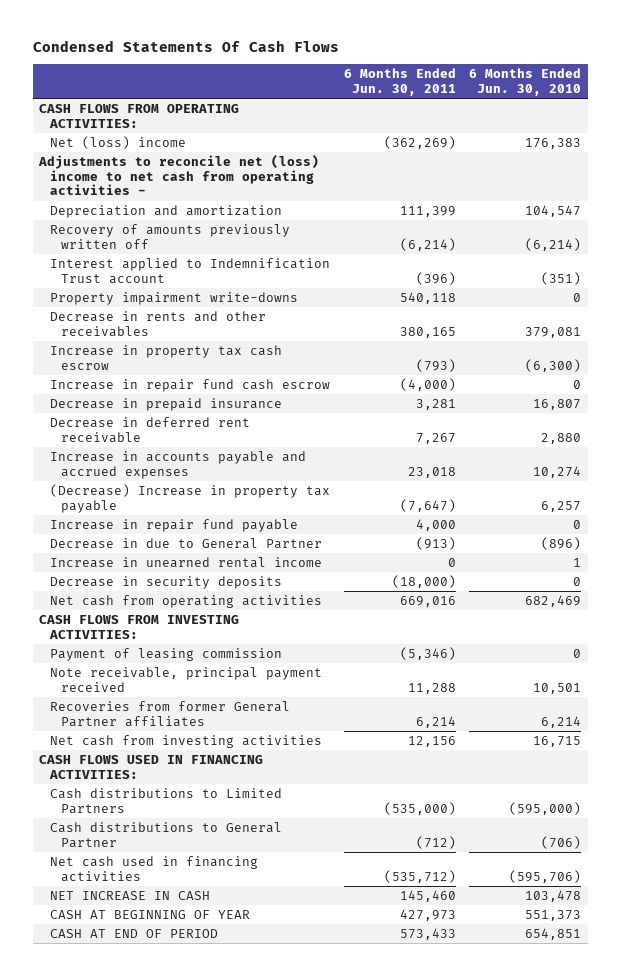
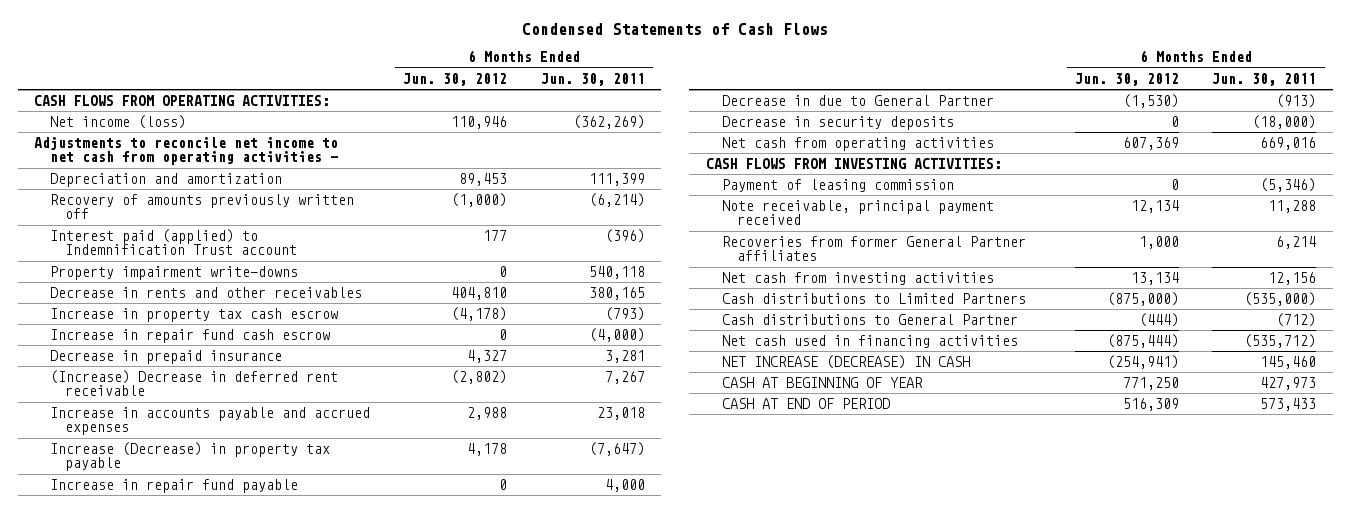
- Condensed Statements Of Cash Flows
+ Condensed Statements of Cash Flows
- | 6 Months Ended Jun. 30, 2011 | 6 Months Ended Jun. 30, 2010
+ | 6 Months Ended Jun. 30, 2012 | 6 Months Ended Jun. 30, 2011
- Net (loss) income | (362,269) | 176,383
- Adjustments to reconcile net (loss) income to net cash from operating activities -
+ Net income (loss) | 110,946 | (362,269)
+ Adjustments to reconcile net income to net cash from operating activities -
- Interest applied to Indemnification Trust account | (396) | (351)
+ Interest paid (applied) to Indemnification Trust account | 177 | (396)
- Decrease in deferred rent receivable | 7,267 | 2,880
+ (Increase) Decrease in deferred rent receivable | (2,802) | 7,267
- (Decrease) Increase in property tax payable | (7,647) | 6,257
+ Increase (Decrease) in property tax payable | 4,178 | (7,647)
- Increase in unearned rental income | 0 | 1
- CASH FLOWS USED IN FINANCING ACTIVITIES:
- NET INCREASE IN CASH | 145,460 | 103,478
+ NET INCREASE (DECREASE) IN CASH | (254,941) | 145,460

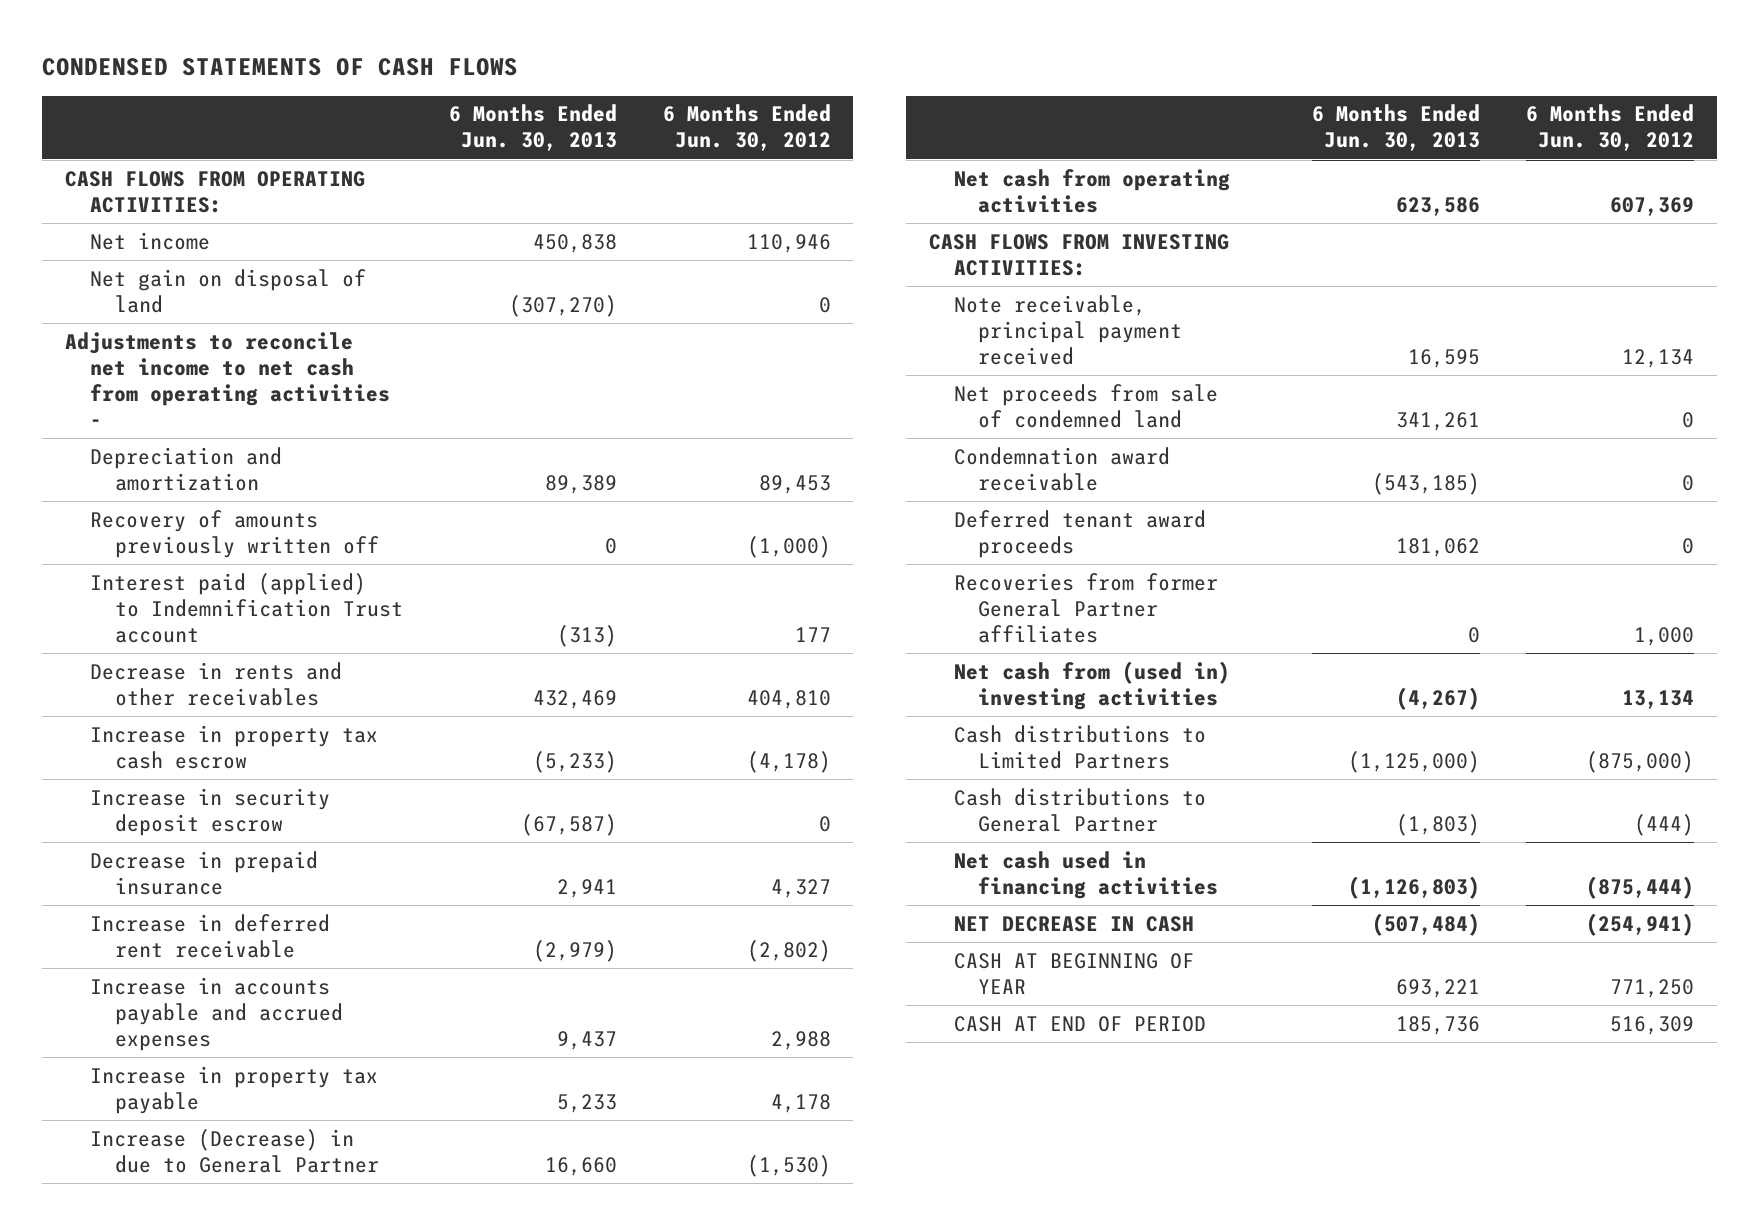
- Condensed Statements of Cash Flows
+ CONDENSED STATEMENTS OF CASH FLOWS
- | 6 Months Ended Jun. 30, 2012 | 6 Months Ended Jun. 30, 2011
+ | 6 Months Ended Jun. 30, 2013 | 6 Months Ended Jun. 30, 2012
- Net income (loss) | 110,946 | (362,269)
+ Net income | 450,838 | 110,946
+ Net gain on disposal of land | (307,270) | 0
- Property impairment write-downs | 0 | 540,118
- Increase in repair fund cash escrow | 0 | (4,000)
+ Increase in security deposit escrow | (67,587) | 0
- (Increase) Decrease in deferred rent receivable | (2,802) | 7,267
+ Increase in deferred rent receivable | (2,979) | (2,802)
- Increase (Decrease) in property tax payable | 4,178 | (7,647)
- Increase in repair fund payable | 0 | 4,000
- Decrease in due to General Partner | (1,530) | (913)
- Decrease in security deposits | 0 | (18,000)
+ Increase in property tax payable | 5,233 | 4,178
+ Increase (Decrease) in due to General Partner | 16,660 | (1,530)
- Payment of leasing commission | 0 | (5,346)
+ Net proceeds from sale of condemned land | 341,261 | 0
+ Condemnation award receivable | (543,185) | 0
+ Deferred tenant award proceeds | 181,062 | 0
- Net cash from investing activities | 13,134 | 12,156
+ Net cash from (used in) investing activities | (4,267) | 13,134
- NET INCREASE (DECREASE) IN CASH | (254,941) | 145,460
+ NET DECREASE IN CASH | (507,484) | (254,941)

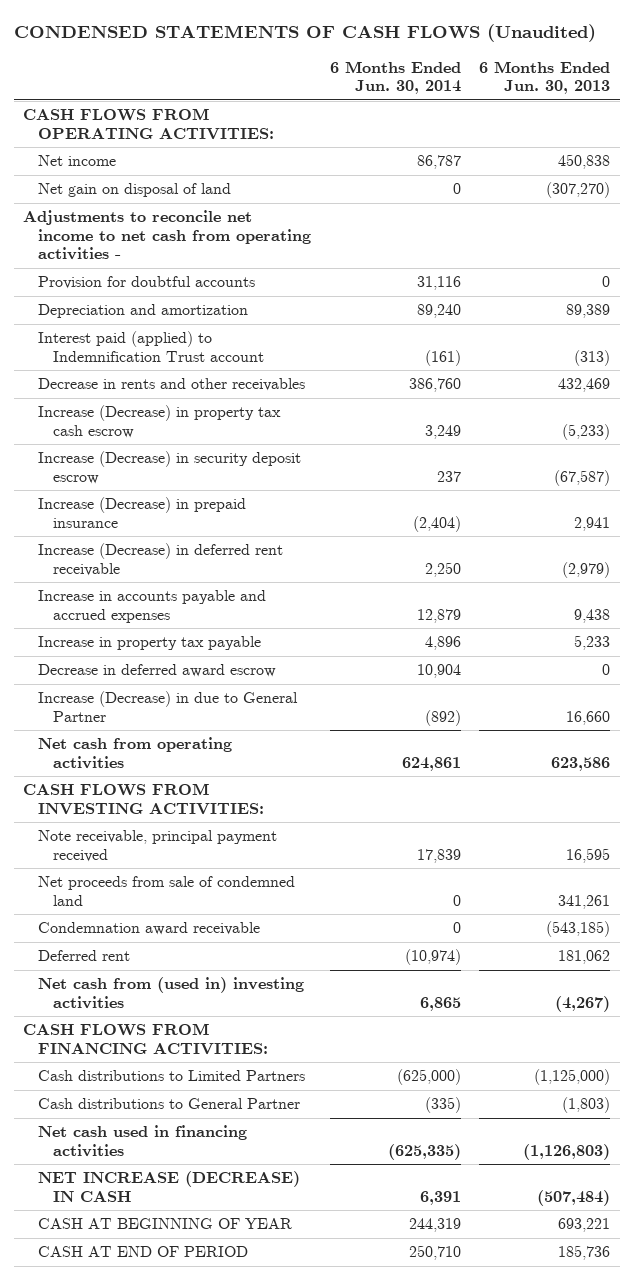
- CONDENSED STATEMENTS OF CASH FLOWS
+ CONDENSED STATEMENTS OF CASH FLOWS (Unaudited)
- | 6 Months Ended Jun. 30, 2013 | 6 Months Ended Jun. 30, 2012
+ | 6 Months Ended Jun. 30, 2014 | 6 Months Ended Jun. 30, 2013
+ Provision for doubtful accounts | 31,116 | 0
- Recovery of amounts previously written off | 0 | (1,000)
- Increase in property tax cash escrow | (5,233) | (4,178)
- Increase in security deposit escrow | (67,587) | 0
- Decrease in prepaid insurance | 2,941 | 4,327
- Increase in deferred rent receivable | (2,979) | (2,802)
- Increase in accounts payable and accrued expenses | 9,437 | 2,988
+ Increase (Decrease) in property tax cash escrow | 3,249 | (5,233)
+ Increase (Decrease) in security deposit escrow | 237 | (67,587)
+ Increase (Decrease) in prepaid insurance | (2,404) | 2,941
+ Increase (Decrease) in deferred rent receivable | 2,250 | (2,979)
+ Increase in accounts payable and accrued expenses | 12,879 | 9,438
+ Decrease in deferred award escrow | 10,904 | 0
- Deferred tenant award proceeds | 181,062 | 0
- Recoveries from former General Partner affiliates | 0 | 1,000
+ Deferred rent | (10,974) | 181,062
+ CASH FLOWS FROM FINANCING ACTIVITIES:
- NET DECREASE IN CASH | (507,484) | (254,941)
+ NET INCREASE (DECREASE) IN CASH | 6,391 | (507,484)

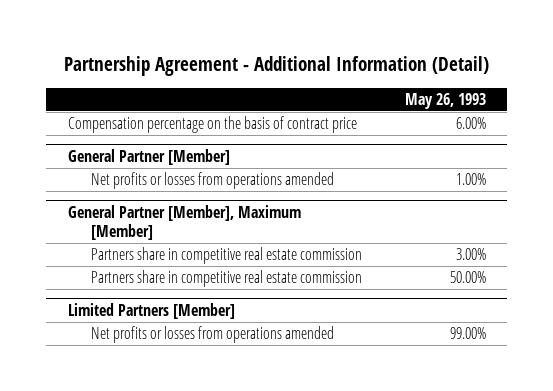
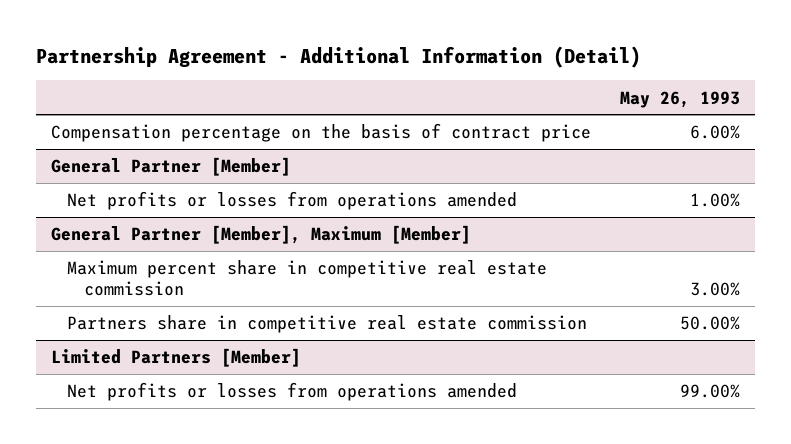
@ General Partner [Member], Maximum [Member]
- Partners share in competitive real estate commission | 3.00%
+ Maximum percent share in competitive real estate commission | 3.00%

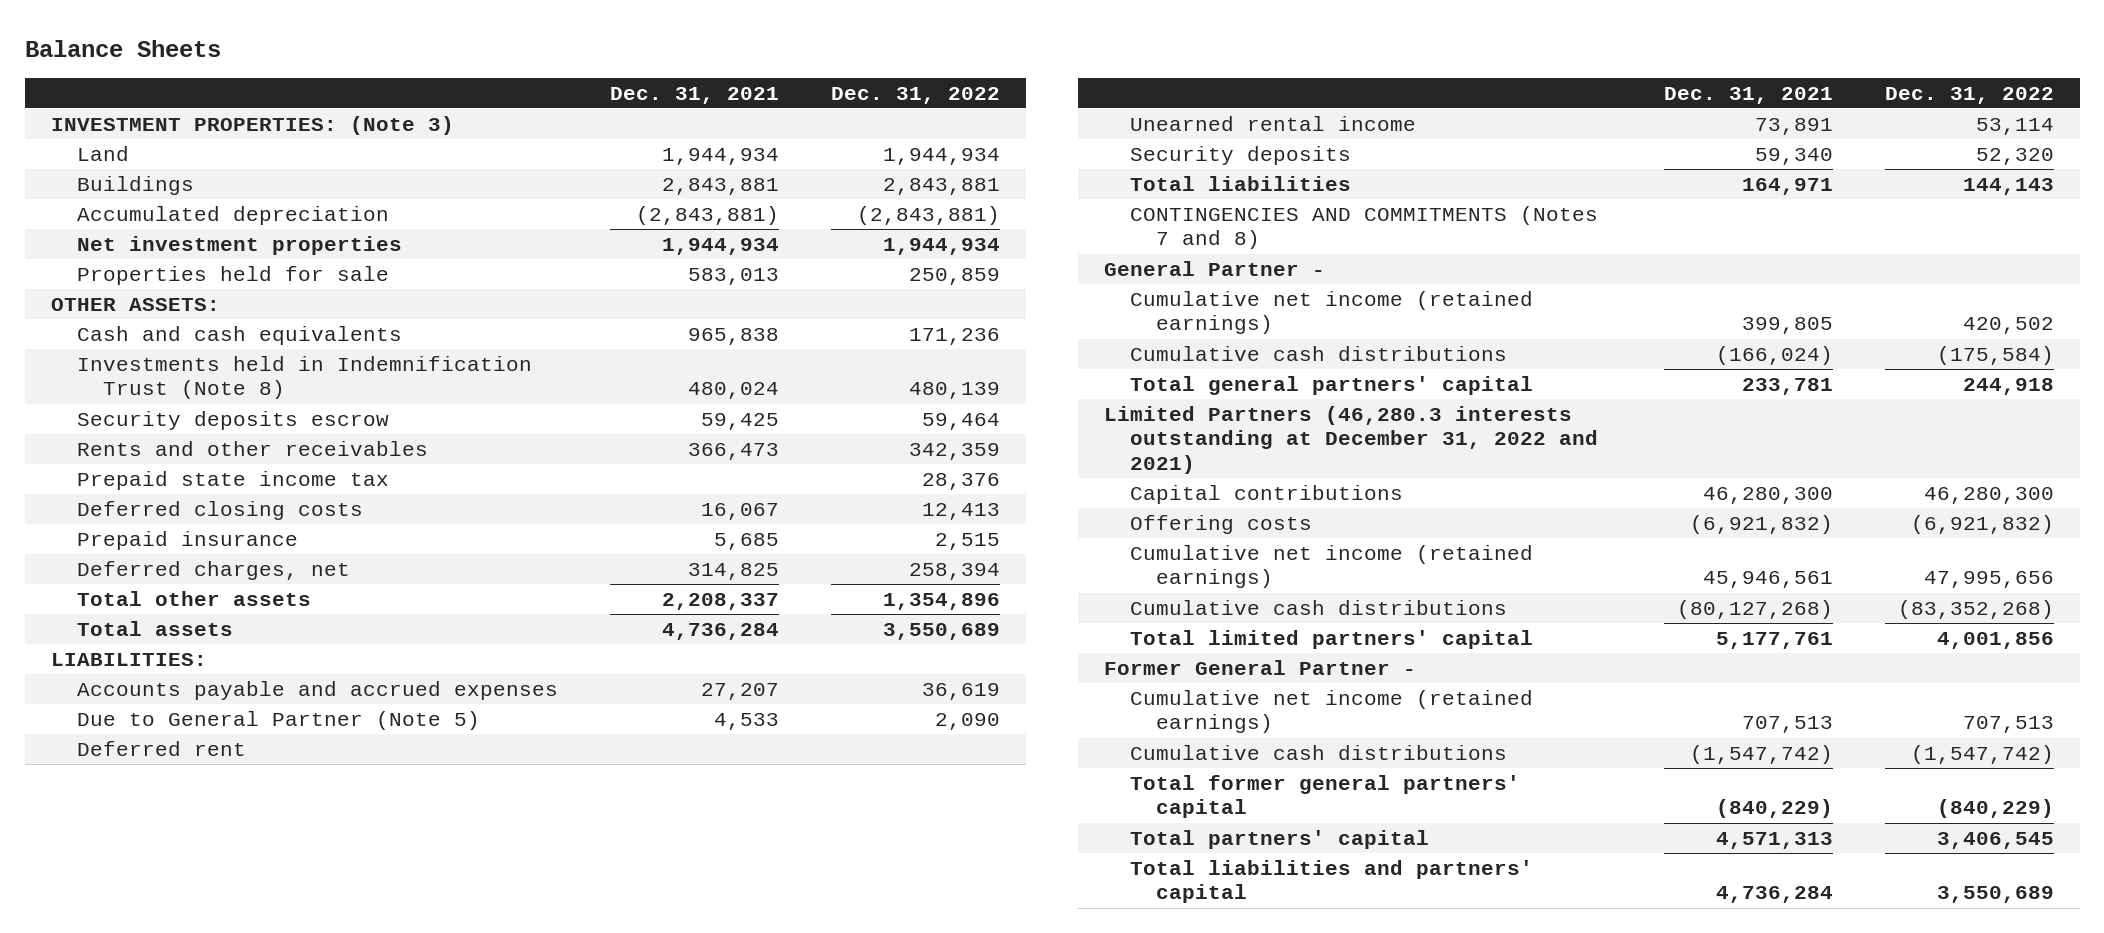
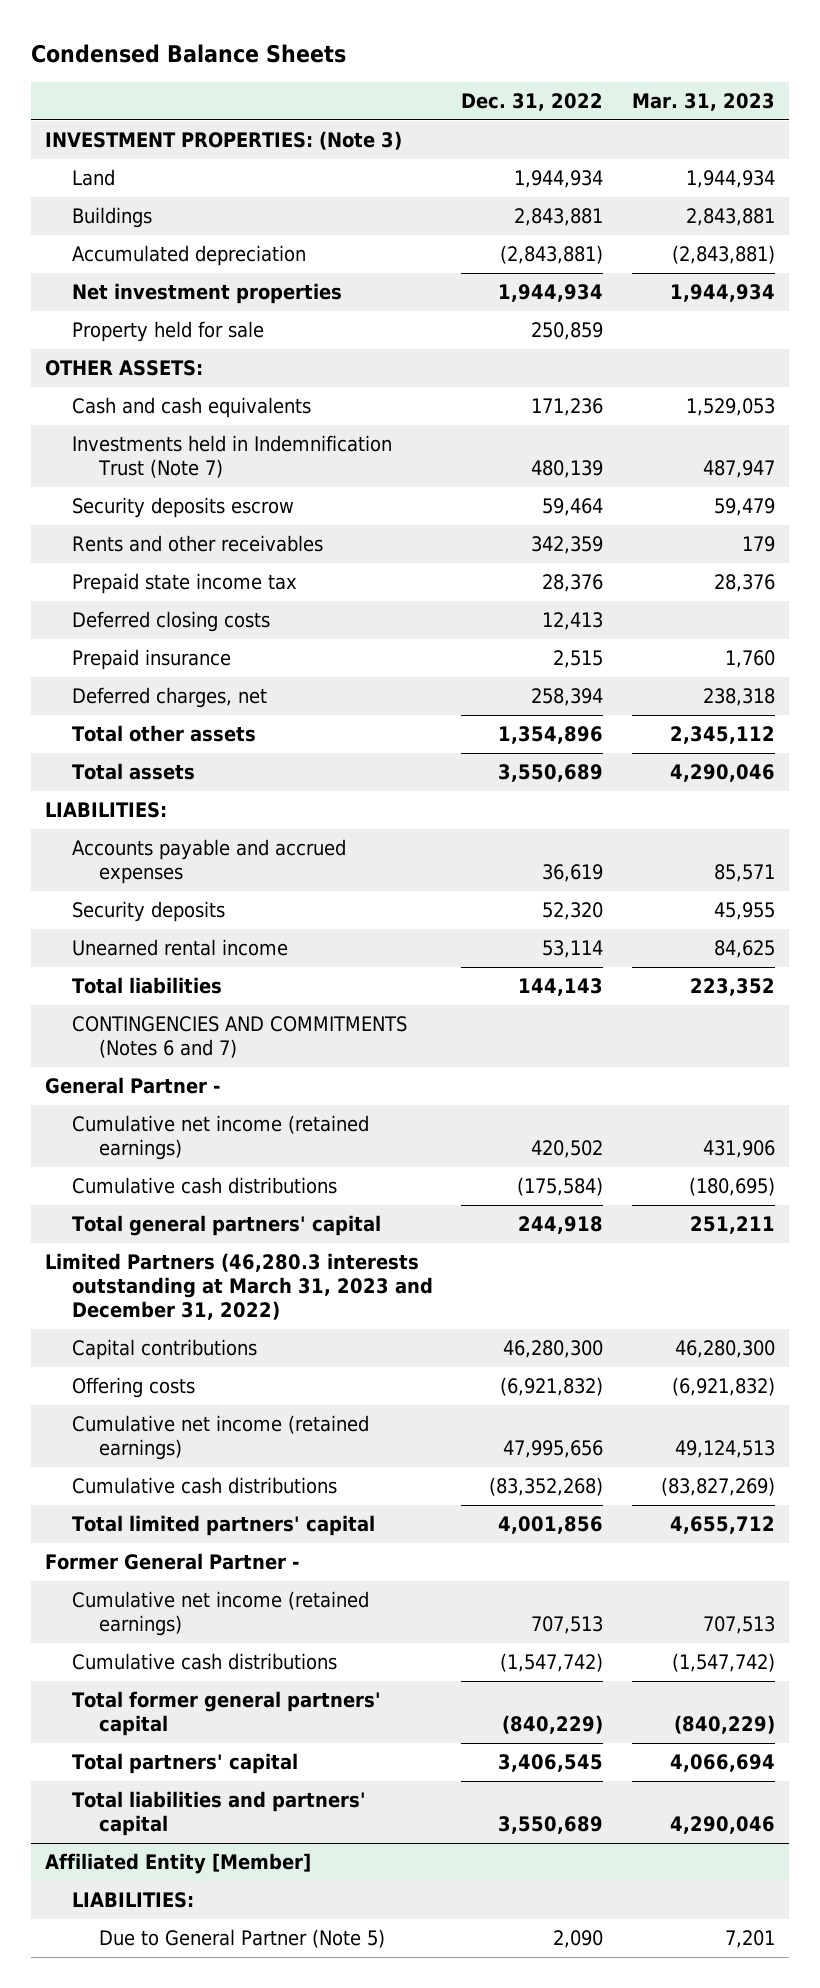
- Balance Sheets
+ Condensed Balance Sheets
- | Dec. 31, 2021 | Dec. 31, 2022
+ | Dec. 31, 2022 | Mar. 31, 2023
- Properties held for sale | 583,013 | 250,859
+ Property held for sale | 250,859 |
- Investments held in Indemnification Trust (Note 8) | 480,024 | 480,139
+ Investments held in Indemnification Trust (Note 7) | 480,139 | 487,947
- Due to General Partner (Note 5) | 4,533 | 2,090
- Deferred rent
moved down: Unearned rental income | 53,114 | 84,625
- CONTINGENCIES AND COMMITMENTS (Notes 7 and 8)
+ CONTINGENCIES AND COMMITMENTS (Notes 6 and 7)
- Limited Partners (46,280.3 interests outstanding at December 31, 2022 and 2021)
+ Limited Partners (46,280.3 interests outstanding at March 31, 2023 and December 31, 2022)
+ Affiliated Entity [Member]
+ LIABILITIES:
+ Due to General Partner (Note 5) | 2,090 | 7,201

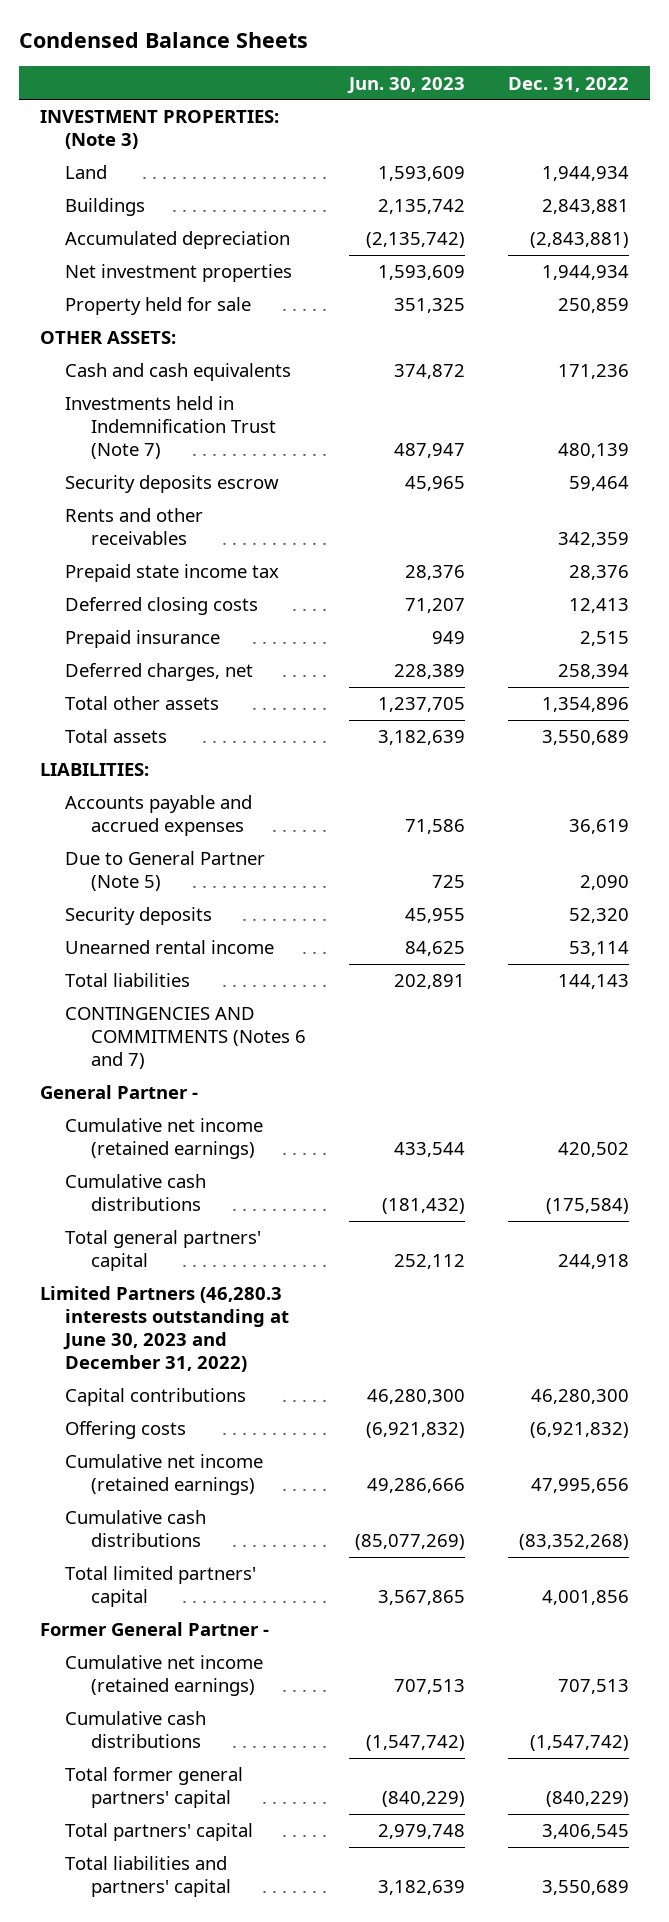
- | Dec. 31, 2022 | Mar. 31, 2023
+ | Jun. 30, 2023 | Dec. 31, 2022
+ Due to General Partner (Note 5) | 725 | 2,090
- Limited Partners (46,280.3 interests outstanding at March 31, 2023 and December 31, 2022)
+ Limited Partners (46,280.3 interests outstanding at June 30, 2023 and December 31, 2022)
- Affiliated Entity [Member]
- LIABILITIES:
- Due to General Partner (Note 5) | 2,090 | 7,201

